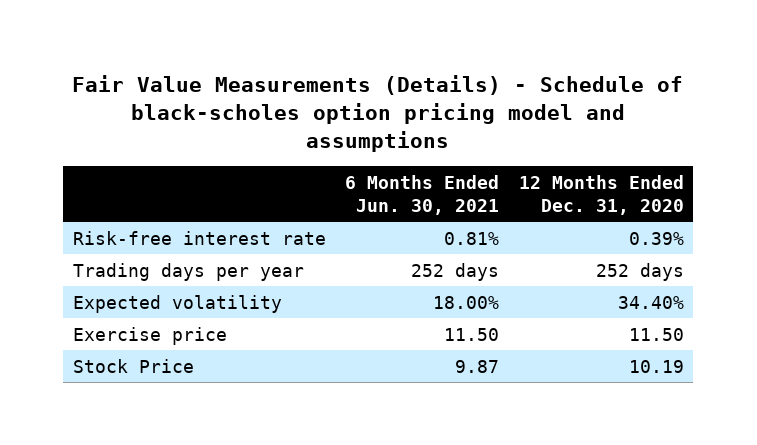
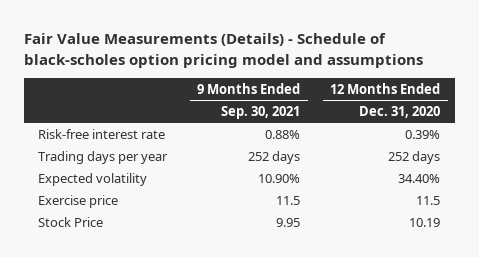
- | 6 Months Ended Jun. 30, 2021 | 12 Months Ended Dec. 31, 2020
+ | 9 Months Ended Sep. 30, 2021 | 12 Months Ended Dec. 31, 2020
- Exercise price | 11.50 | 11.50
+ Exercise price | 11.5 | 11.5

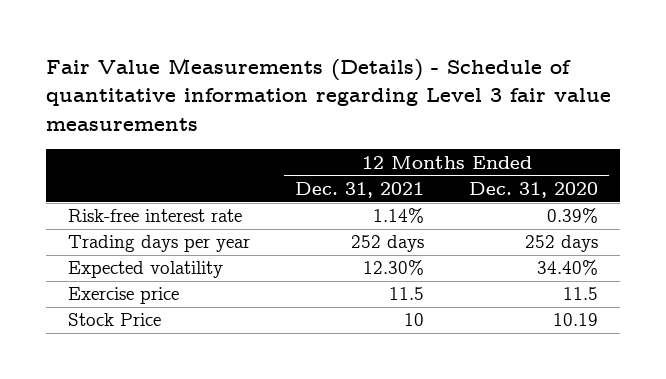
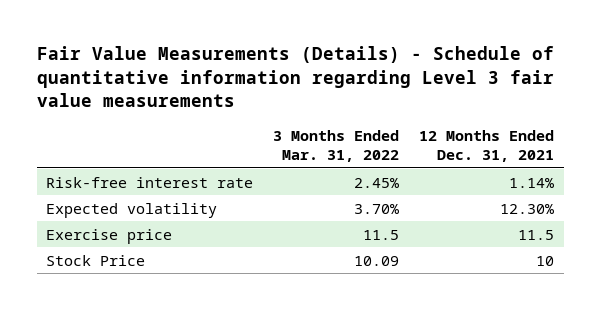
- | 12 Months Ended Dec. 31, 2021 | 12 Months Ended Dec. 31, 2020
+ | 3 Months Ended Mar. 31, 2022 | 12 Months Ended Dec. 31, 2021
- Trading days per year | 252 days | 252 days

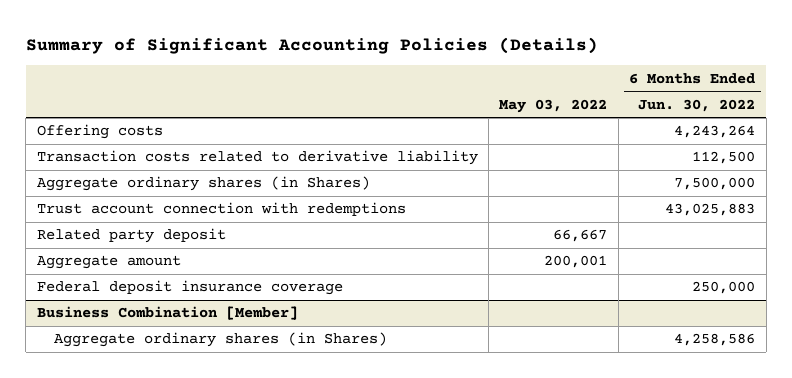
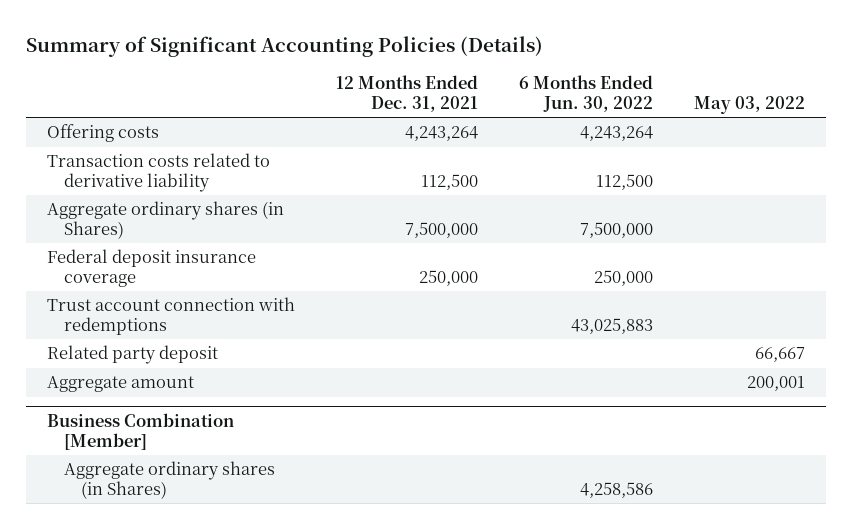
- | May 03, 2022 | 6 Months Ended Jun. 30, 2022
+ | 12 Months Ended Dec. 31, 2021 | 6 Months Ended Jun. 30, 2022 | May 03, 2022
moved up: Federal deposit insurance coverage | 250,000 | 250,000 |

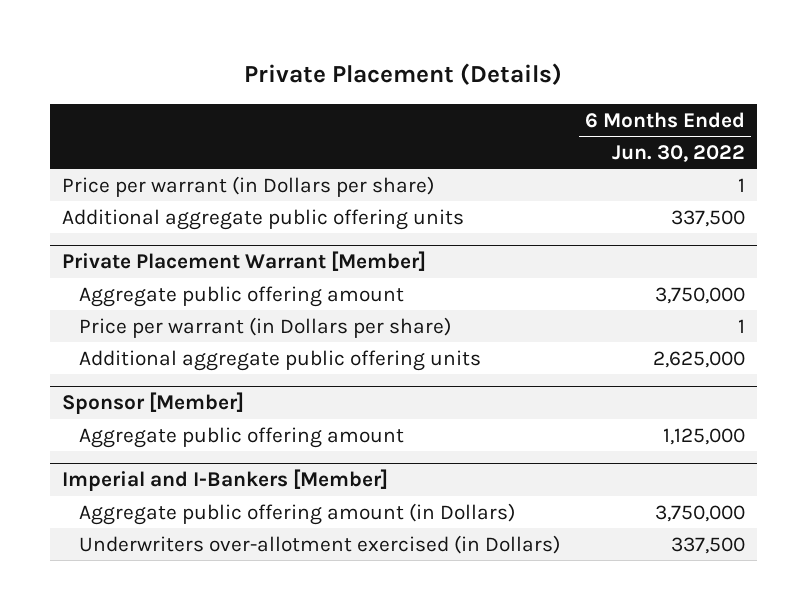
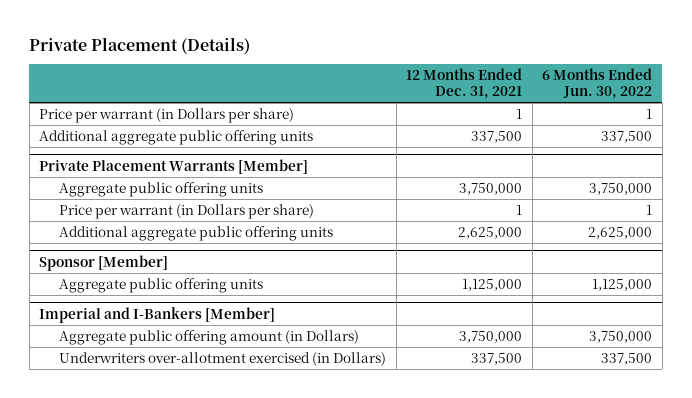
- | 6 Months Ended Jun. 30, 2022
+ | 12 Months Ended Dec. 31, 2021 | 6 Months Ended Jun. 30, 2022
- Private Placement Warrant [Member]
- Aggregate public offering amount | 3,750,000
+ Private Placement Warrants [Member]
+ Aggregate public offering units | 3,750,000 | 3,750,000
@ Sponsor [Member]
- Aggregate public offering amount | 1,125,000
+ Aggregate public offering units | 1,125,000 | 1,125,000

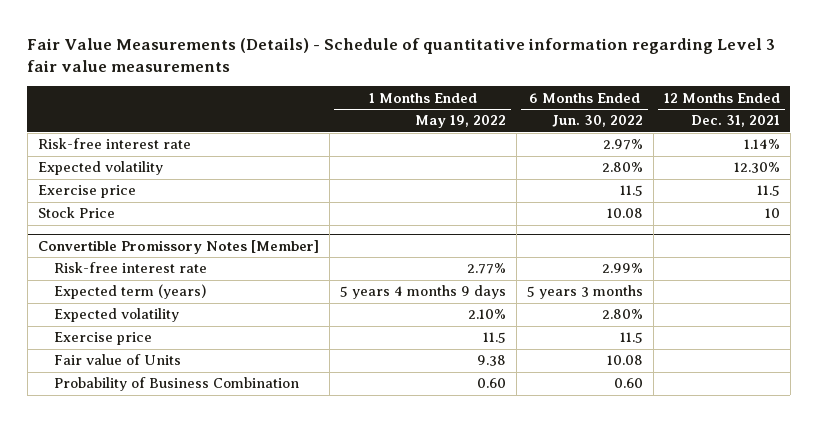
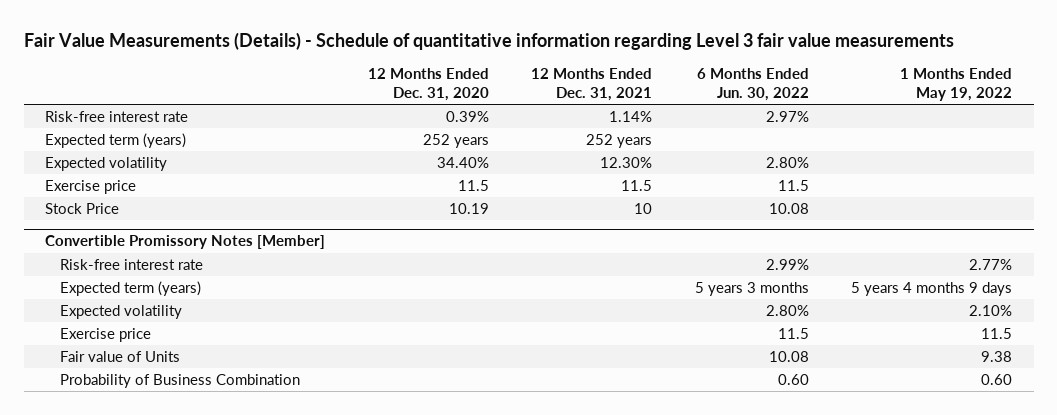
- | 1 Months Ended May 19, 2022 | 6 Months Ended Jun. 30, 2022 | 12 Months Ended Dec. 31, 2021
+ | 12 Months Ended Dec. 31, 2020 | 12 Months Ended Dec. 31, 2021 | 6 Months Ended Jun. 30, 2022 | 1 Months Ended May 19, 2022
+ Expected term (years) | 252 years | 252 years | |

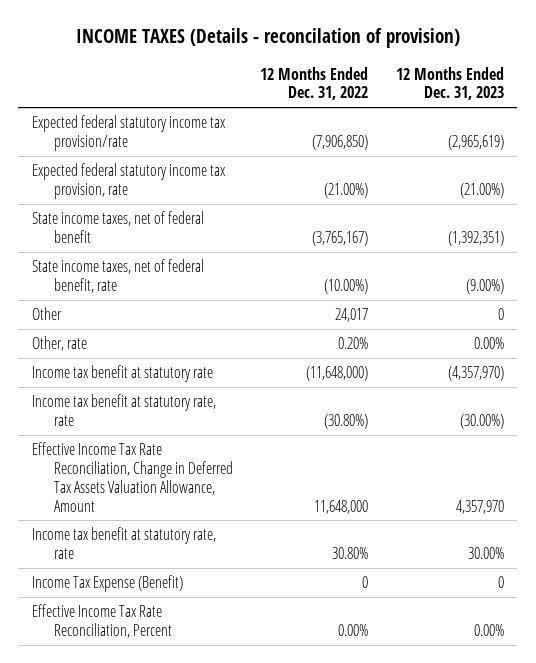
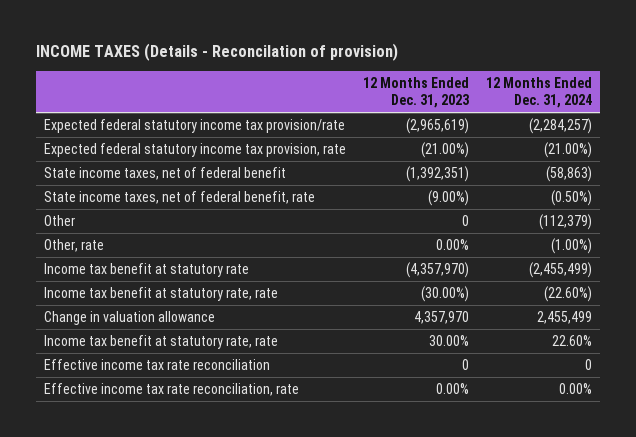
- INCOME TAXES (Details - reconcilation of provision)
+ INCOME TAXES (Details - Reconcilation of provision)
- | 12 Months Ended Dec. 31, 2022 | 12 Months Ended Dec. 31, 2023
+ | 12 Months Ended Dec. 31, 2023 | 12 Months Ended Dec. 31, 2024
- Effective Income Tax Rate Reconciliation, Change in Deferred Tax Assets Valuation Allowance, Amount | 11,648,000 | 4,357,970
+ Change in valuation allowance | 4,357,970 | 2,455,499
- Income Tax Expense (Benefit) | 0 | 0
- Effective Income Tax Rate Reconciliation, Percent | 0.00% | 0.00%
+ Effective income tax rate reconciliation | 0 | 0
+ Effective income tax rate reconciliation, rate | 0.00% | 0.00%

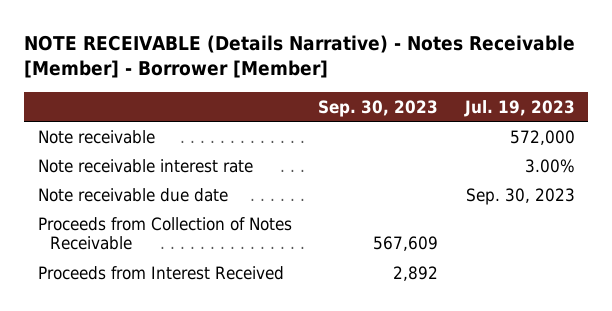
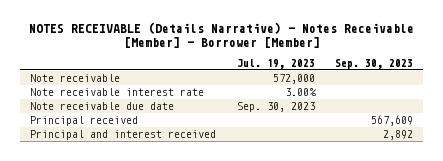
- NOTE RECEIVABLE (Details Narrative) - Notes Receivable [Member] - Borrower [Member]
+ NOTES RECEIVABLE (Details Narrative) - Notes Receivable [Member] - Borrower [Member]
- | Sep. 30, 2023 | Jul. 19, 2023
+ | Jul. 19, 2023 | Sep. 30, 2023
- Proceeds from Collection of Notes Receivable | 567,609 |
- Proceeds from Interest Received | 2,892 |
+ Principal received | | 567,609
+ Principal and interest received | | 2,892

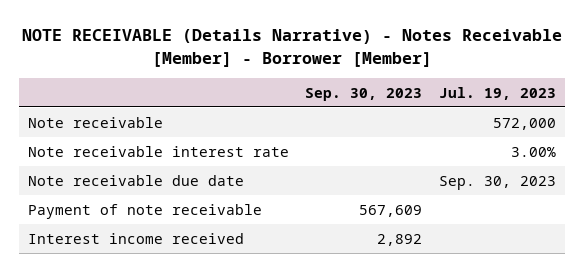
- NOTES RECEIVABLE (Details Narrative) - Notes Receivable [Member] - Borrower [Member]
+ NOTE RECEIVABLE (Details Narrative) - Notes Receivable [Member] - Borrower [Member]
- | Jul. 19, 2023 | Sep. 30, 2023
+ | Sep. 30, 2023 | Jul. 19, 2023
- Principal received | | 567,609
- Principal and interest received | | 2,892
+ Payment of note receivable | 567,609 |
+ Interest income received | 2,892 |

